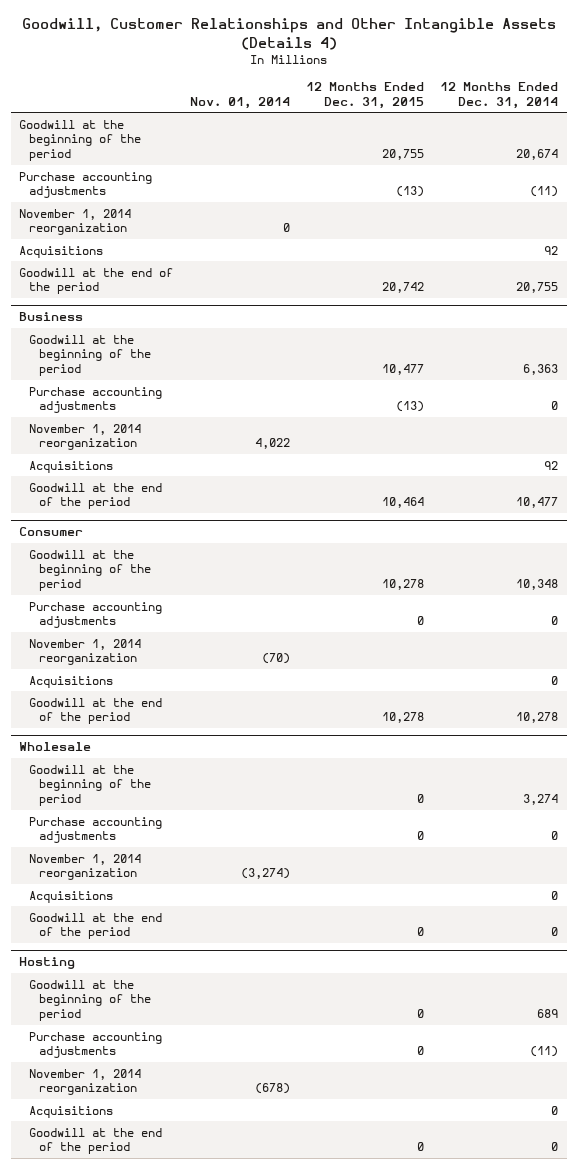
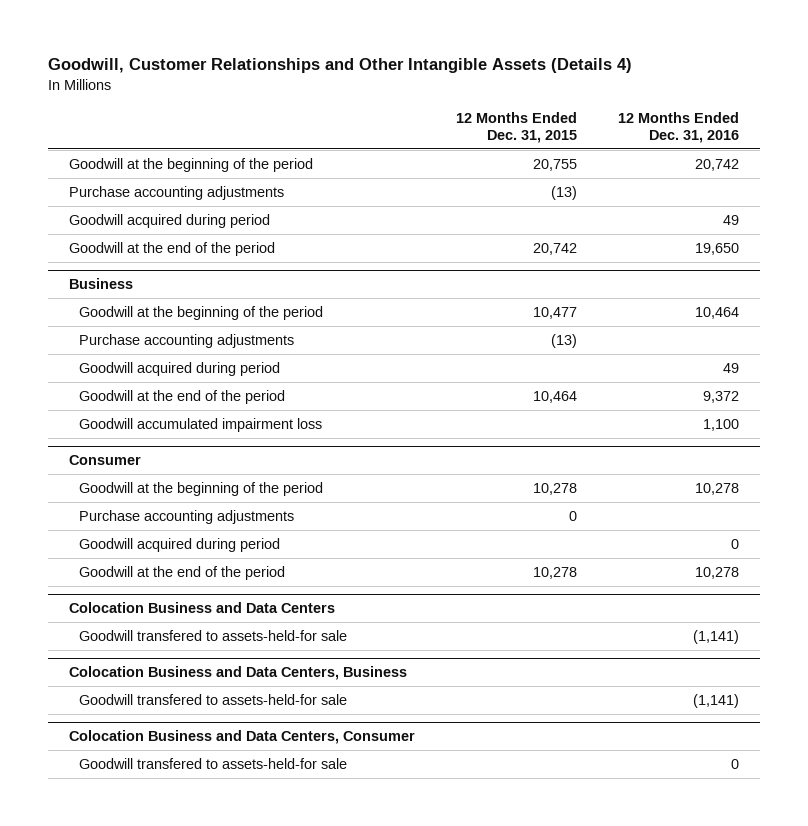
- | Nov. 01, 2014 | 12 Months Ended Dec. 31, 2015 | 12 Months Ended Dec. 31, 2014
+ | 12 Months Ended Dec. 31, 2015 | 12 Months Ended Dec. 31, 2016
- November 1, 2014 reorganization | 0 | |
- Acquisitions | | | 92
+ Goodwill acquired during period | | 49
@ Business
- November 1, 2014 reorganization | 4,022 | |
- Acquisitions | | | 92
+ Goodwill acquired during period | | 49
+ Goodwill accumulated impairment loss | | 1,100
@ Consumer
- November 1, 2014 reorganization | (70) | |
- Acquisitions | | | 0
+ Goodwill acquired during period | | 0
- Wholesale
- Goodwill at the beginning of the period | | 0 | 3,274
- Purchase accounting adjustments | | 0 | 0
- November 1, 2014 reorganization | (3,274) | |
- Acquisitions | | | 0
- Goodwill at the end of the period | | 0 | 0
- Hosting
- Goodwill at the beginning of the period | | 0 | 689
- Purchase accounting adjustments | | 0 | (11)
- November 1, 2014 reorganization | (678) | |
- Acquisitions | | | 0
- Goodwill at the end of the period | | 0 | 0
+ Colocation Business and Data Centers
+ Goodwill transfered to assets-held-for sale | | (1,141)
+ Colocation Business and Data Centers, Business
+ Goodwill transfered to assets-held-for sale | | (1,141)
+ Colocation Business and Data Centers, Consumer
+ Goodwill transfered to assets-held-for sale | | 0

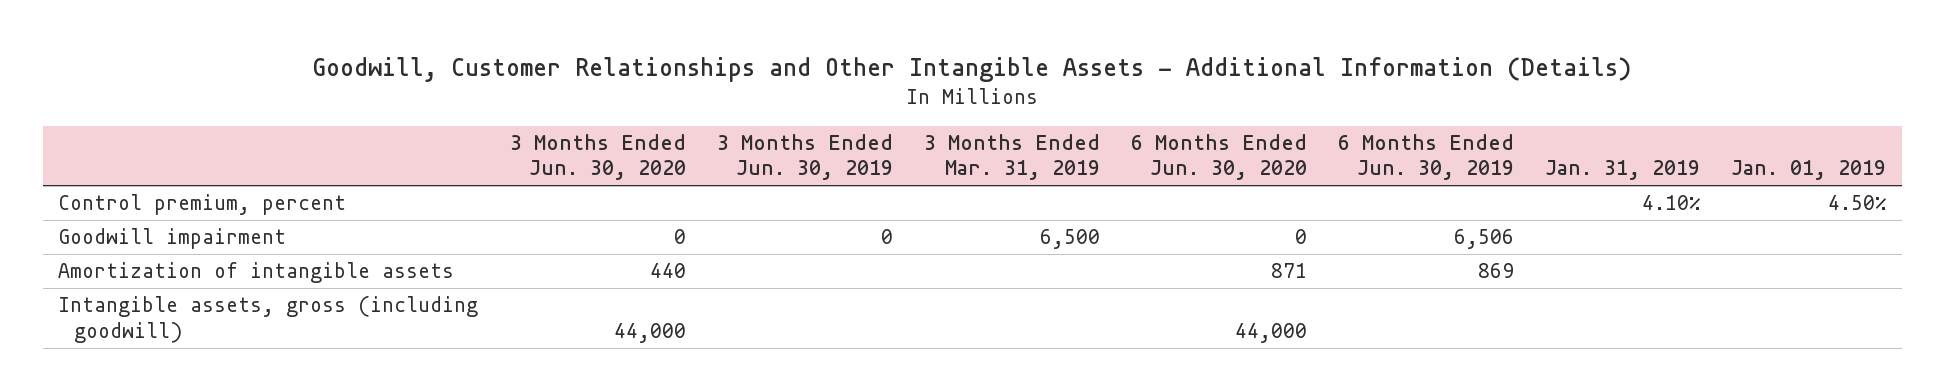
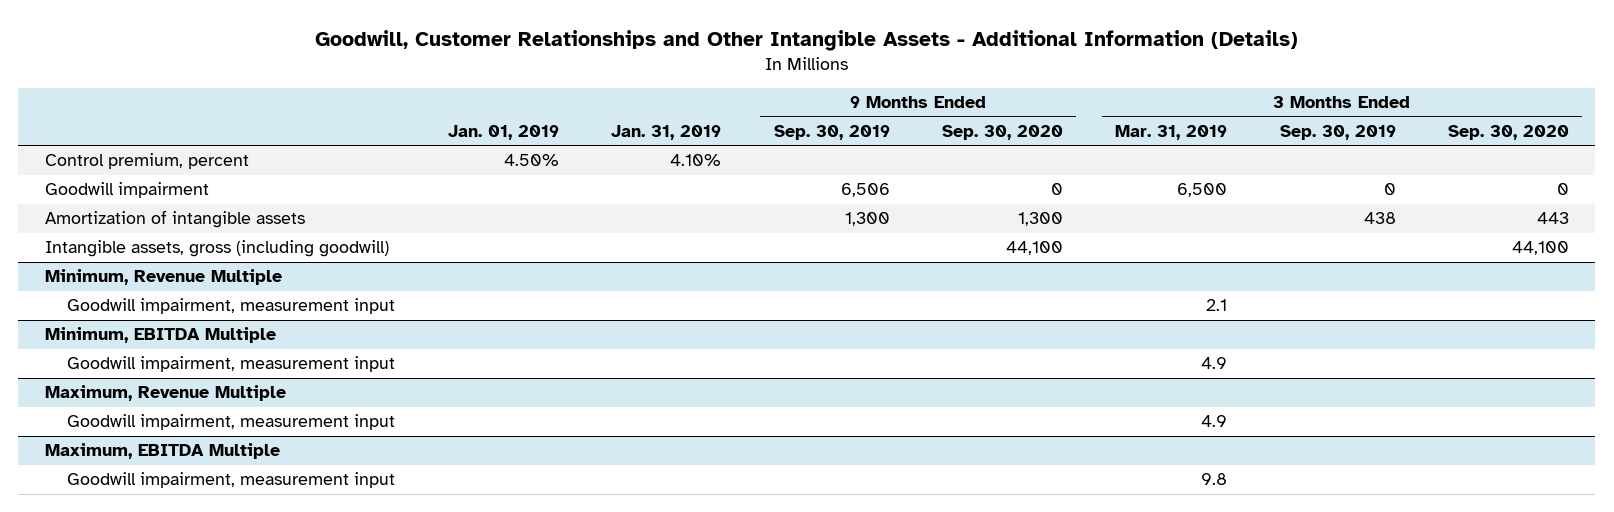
- | 3 Months Ended Jun. 30, 2020 | 3 Months Ended Jun. 30, 2019 | 3 Months Ended Mar. 31, 2019 | 6 Months Ended Jun. 30, 2020 | 6 Months Ended Jun. 30, 2019 | Jan. 31, 2019 | Jan. 01, 2019
+ | Jan. 01, 2019 | Jan. 31, 2019 | 9 Months Ended Sep. 30, 2019 | 9 Months Ended Sep. 30, 2020 | 3 Months Ended Mar. 31, 2019 | 3 Months Ended Sep. 30, 2019 | 3 Months Ended Sep. 30, 2020
+ Minimum, Revenue Multiple
+ Goodwill impairment, measurement input | | | | | 2.1 | |
+ Minimum, EBITDA Multiple
+ Goodwill impairment, measurement input | | | | | 4.9 | |
+ Maximum, Revenue Multiple
+ Goodwill impairment, measurement input | | | | | 4.9 | |
+ Maximum, EBITDA Multiple
+ Goodwill impairment, measurement input | | | | | 9.8 | |

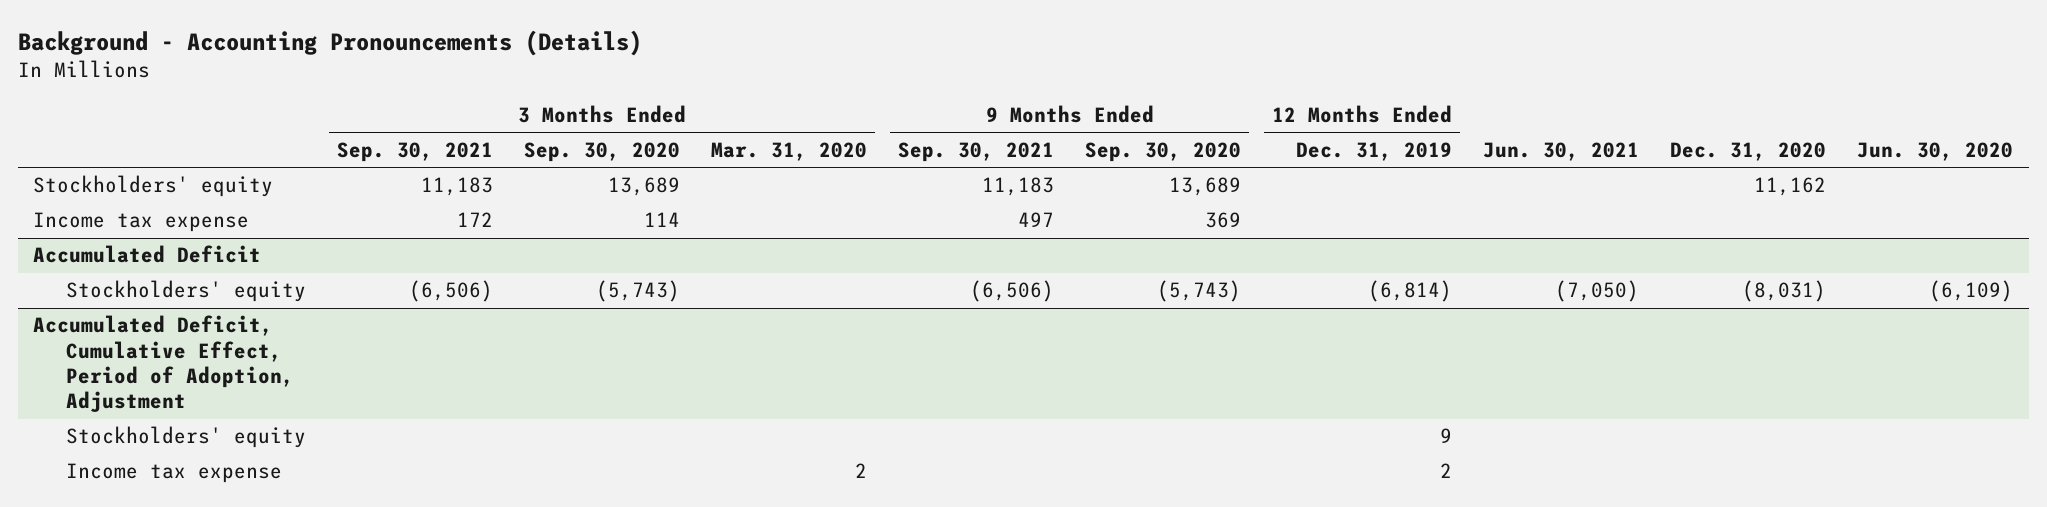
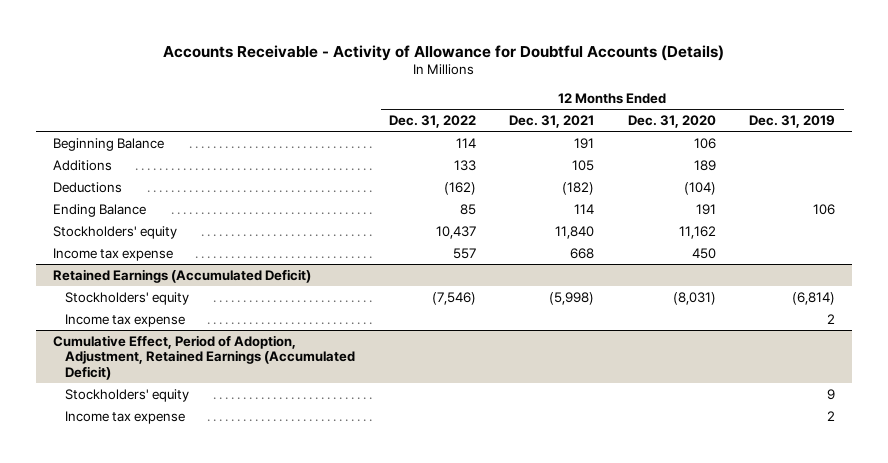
- Background - Accounting Pronouncements (Details)
+ Accounts Receivable - Activity of Allowance for Doubtful Accounts (Details)
- | 3 Months Ended Sep. 30, 2021 | 3 Months Ended Sep. 30, 2020 | 3 Months Ended Mar. 31, 2020 | 9 Months Ended Sep. 30, 2021 | 9 Months Ended Sep. 30, 2020 | 12 Months Ended Dec. 31, 2019 | Jun. 30, 2021 | Dec. 31, 2020 | Jun. 30, 2020
+ | 12 Months Ended Dec. 31, 2022 | 12 Months Ended Dec. 31, 2021 | 12 Months Ended Dec. 31, 2020 | 12 Months Ended Dec. 31, 2019
+ Beginning Balance | 114 | 191 | 106 |
+ Additions | 133 | 105 | 189 |
+ Deductions | (162) | (182) | (104) |
+ Ending Balance | 85 | 114 | 191 | 106
- Accumulated Deficit
+ Retained Earnings (Accumulated Deficit)
- Accumulated Deficit, Cumulative Effect, Period of Adoption, Adjustment
+ Income tax expense | | | | 2
+ Cumulative Effect, Period of Adoption, Adjustment, Retained Earnings (Accumulated Deficit)

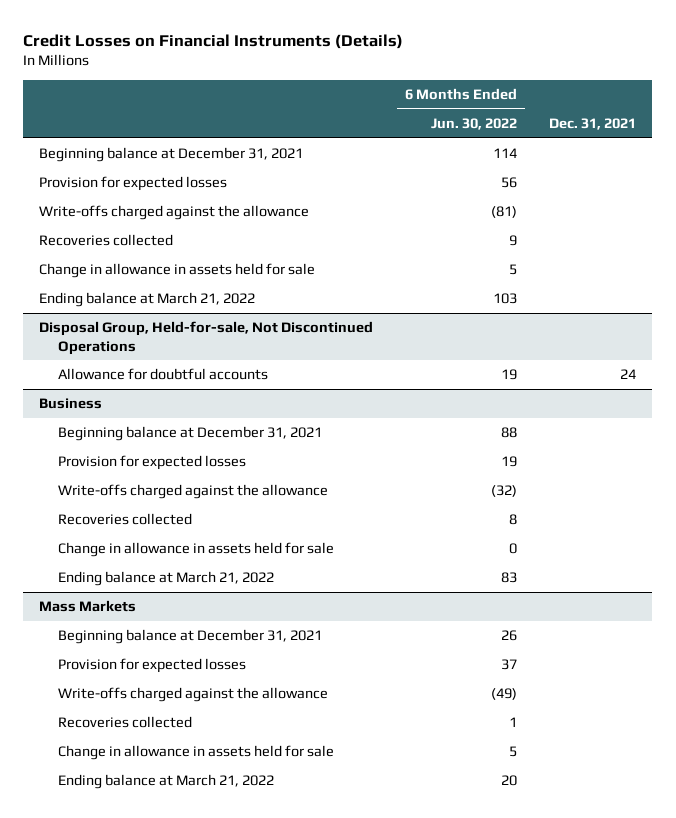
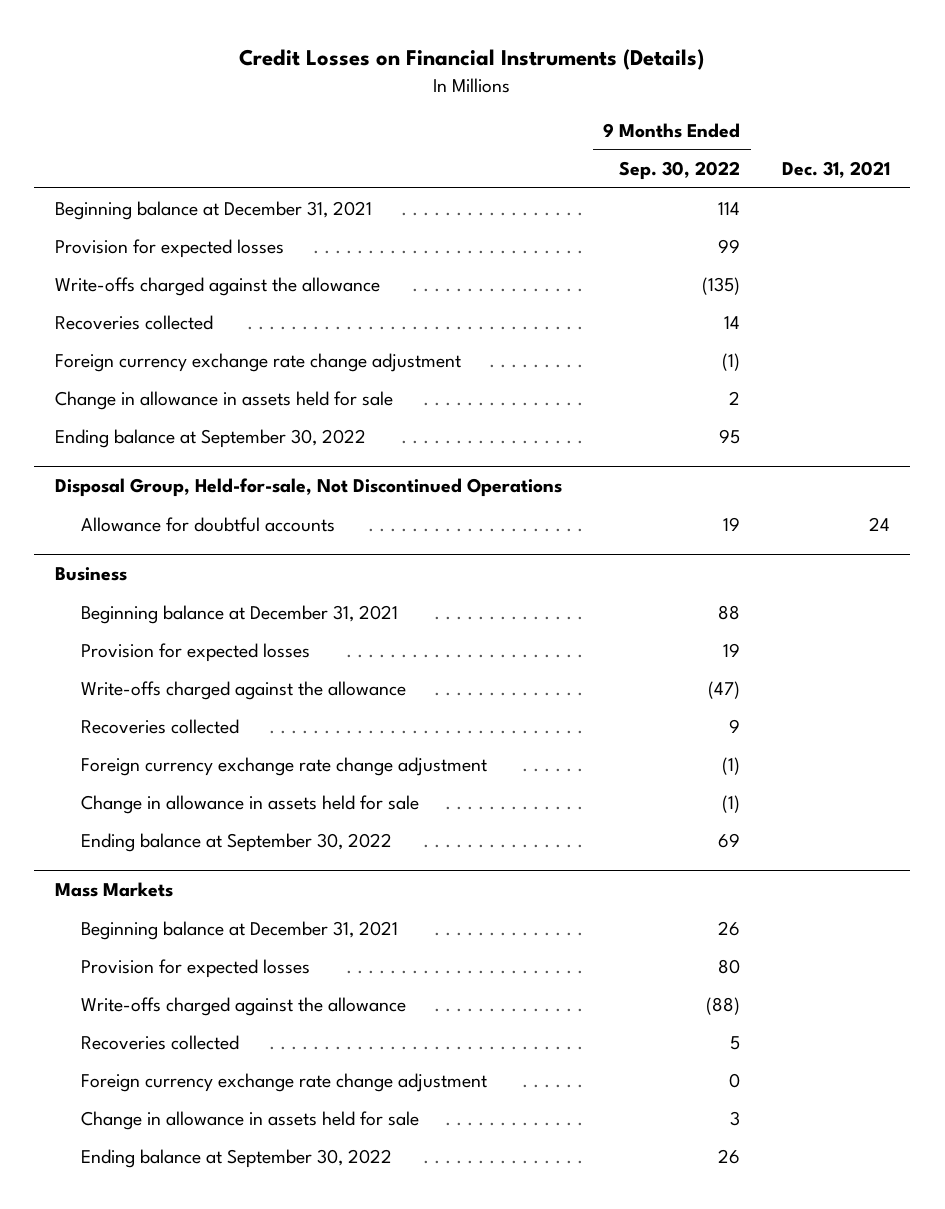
- | 6 Months Ended Jun. 30, 2022 | Dec. 31, 2021
+ | 9 Months Ended Sep. 30, 2022 | Dec. 31, 2021
+ Foreign currency exchange rate change adjustment | (1) |
- Ending balance at March 21, 2022 | 103 |
+ Ending balance at September 30, 2022 | 95 |
@ Business
+ Foreign currency exchange rate change adjustment | (1) |
- Ending balance at March 21, 2022 | 83 |
+ Ending balance at September 30, 2022 | 69 |
@ Mass Markets
+ Foreign currency exchange rate change adjustment | 0 |
- Ending balance at March 21, 2022 | 20 |
+ Ending balance at September 30, 2022 | 26 |

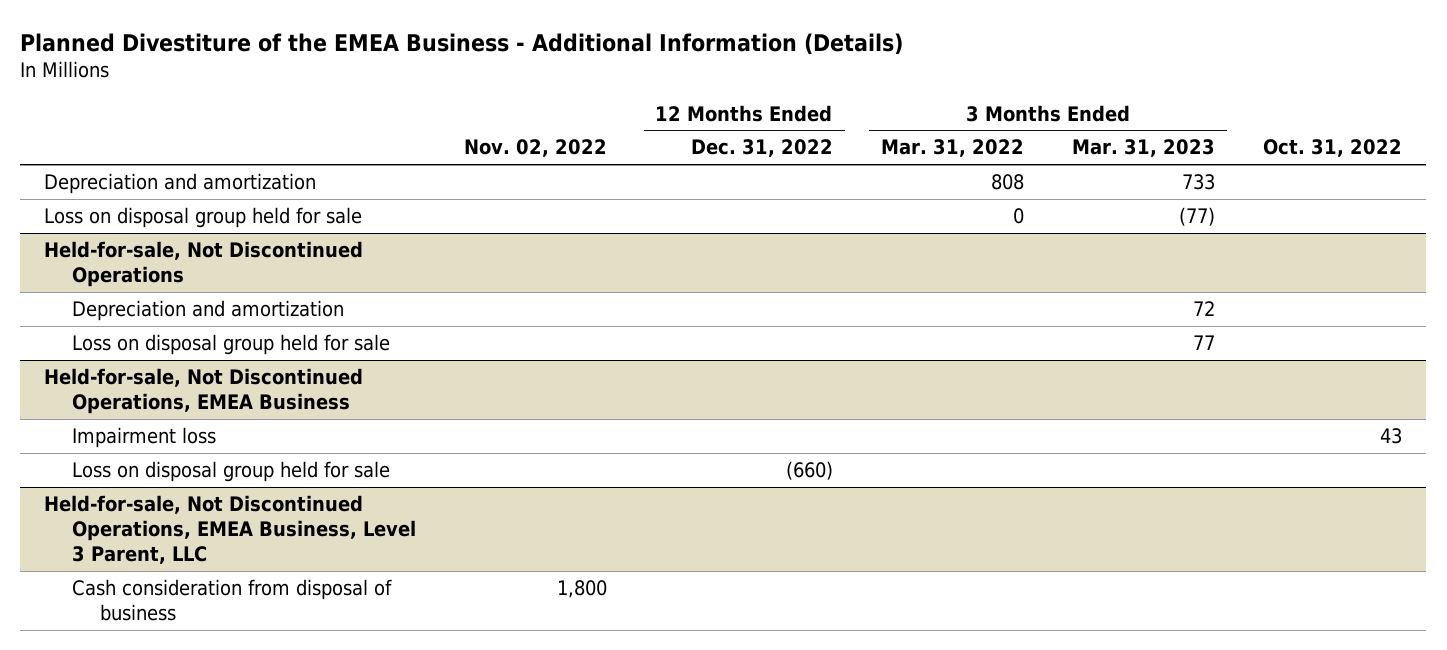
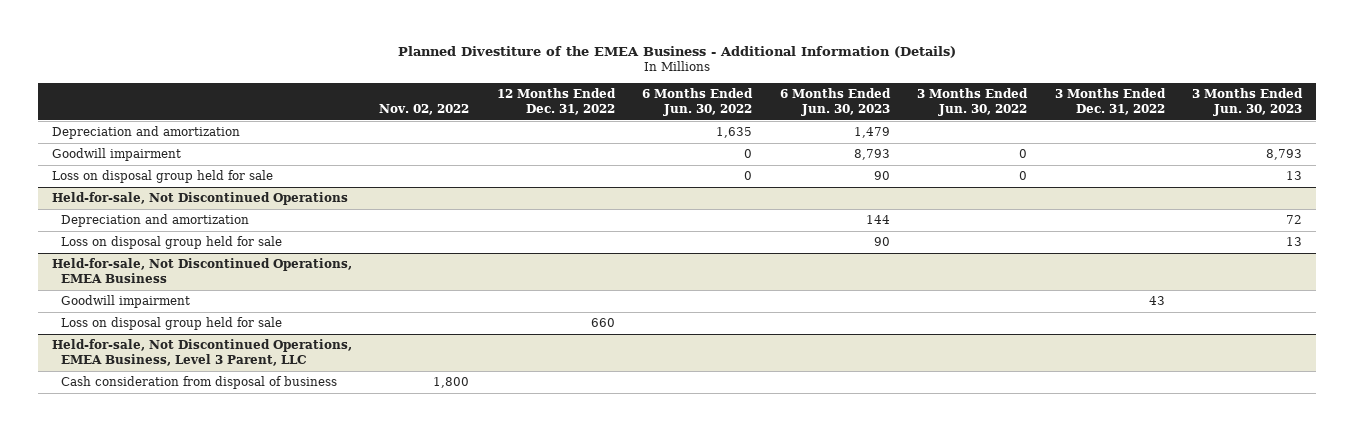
- | Nov. 02, 2022 | 12 Months Ended Dec. 31, 2022 | 3 Months Ended Mar. 31, 2022 | 3 Months Ended Mar. 31, 2023 | Oct. 31, 2022
+ | Nov. 02, 2022 | 12 Months Ended Dec. 31, 2022 | 6 Months Ended Jun. 30, 2022 | 6 Months Ended Jun. 30, 2023 | 3 Months Ended Jun. 30, 2022 | 3 Months Ended Dec. 31, 2022 | 3 Months Ended Jun. 30, 2023
+ Goodwill impairment | | | 0 | 8,793 | 0 | | 8,793
@ Held-for-sale, Not Discontinued Operations, EMEA Business
- Impairment loss | | | | | 43
- Loss on disposal group held for sale | | (660) | | |
+ Goodwill impairment | | | | | | 43 |
+ Loss on disposal group held for sale | | 660 | | | | |

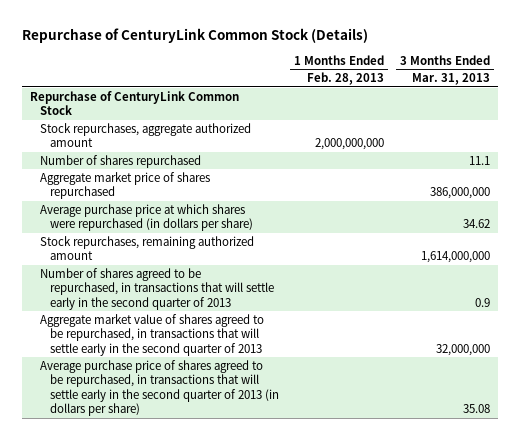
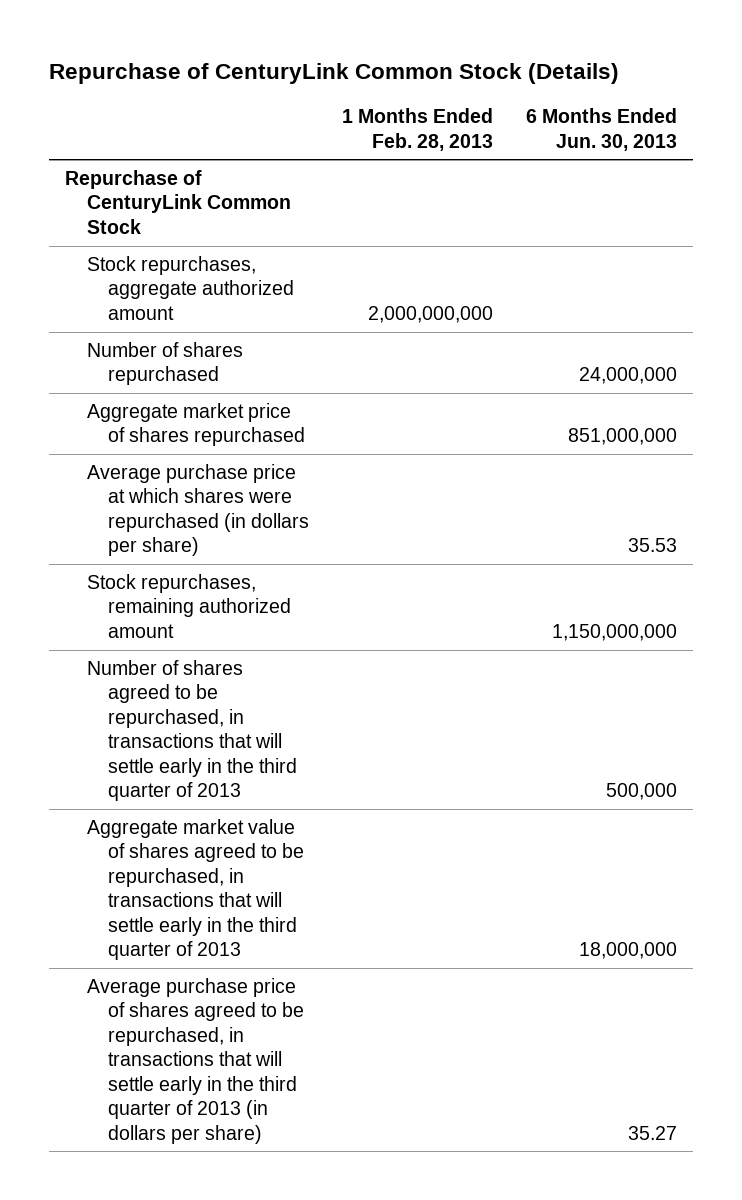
- | 1 Months Ended Feb. 28, 2013 | 3 Months Ended Mar. 31, 2013
+ | 1 Months Ended Feb. 28, 2013 | 6 Months Ended Jun. 30, 2013
- Number of shares agreed to be repurchased, in transactions that will settle early in the second quarter of 2013 | | 0.9
- Aggregate market value of shares agreed to be repurchased, in transactions that will settle early in the second quarter of 2013 | | 32,000,000
- Average purchase price of shares agreed to be repurchased, in transactions that will settle early in the second quarter of 2013 (in dollars per share) | | 35.08
+ Number of shares agreed to be repurchased, in transactions that will settle early in the third quarter of 2013 | | 500,000
+ Aggregate market value of shares agreed to be repurchased, in transactions that will settle early in the third quarter of 2013 | | 18,000,000
+ Average purchase price of shares agreed to be repurchased, in transactions that will settle early in the third quarter of 2013 (in dollars per share) | | 35.27

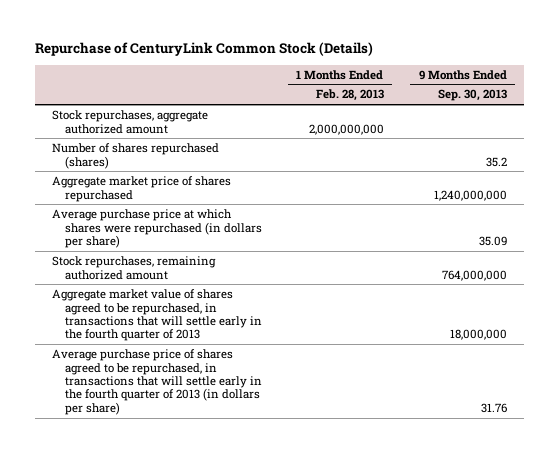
- | 1 Months Ended Feb. 28, 2013 | 6 Months Ended Jun. 30, 2013
+ | 1 Months Ended Feb. 28, 2013 | 9 Months Ended Sep. 30, 2013
- Repurchase of CenturyLink Common Stock
- Number of shares repurchased | | 24,000,000
+ Number of shares repurchased (shares) | | 35.2
- Number of shares agreed to be repurchased, in transactions that will settle early in the third quarter of 2013 | | 500,000
- Aggregate market value of shares agreed to be repurchased, in transactions that will settle early in the third quarter of 2013 | | 18,000,000
- Average purchase price of shares agreed to be repurchased, in transactions that will settle early in the third quarter of 2013 (in dollars per share) | | 35.27
+ Aggregate market value of shares agreed to be repurchased, in transactions that will settle early in the fourth quarter of 2013 | | 18,000,000
+ Average purchase price of shares agreed to be repurchased, in transactions that will settle early in the fourth quarter of 2013 (in dollars per share) | | 31.76

